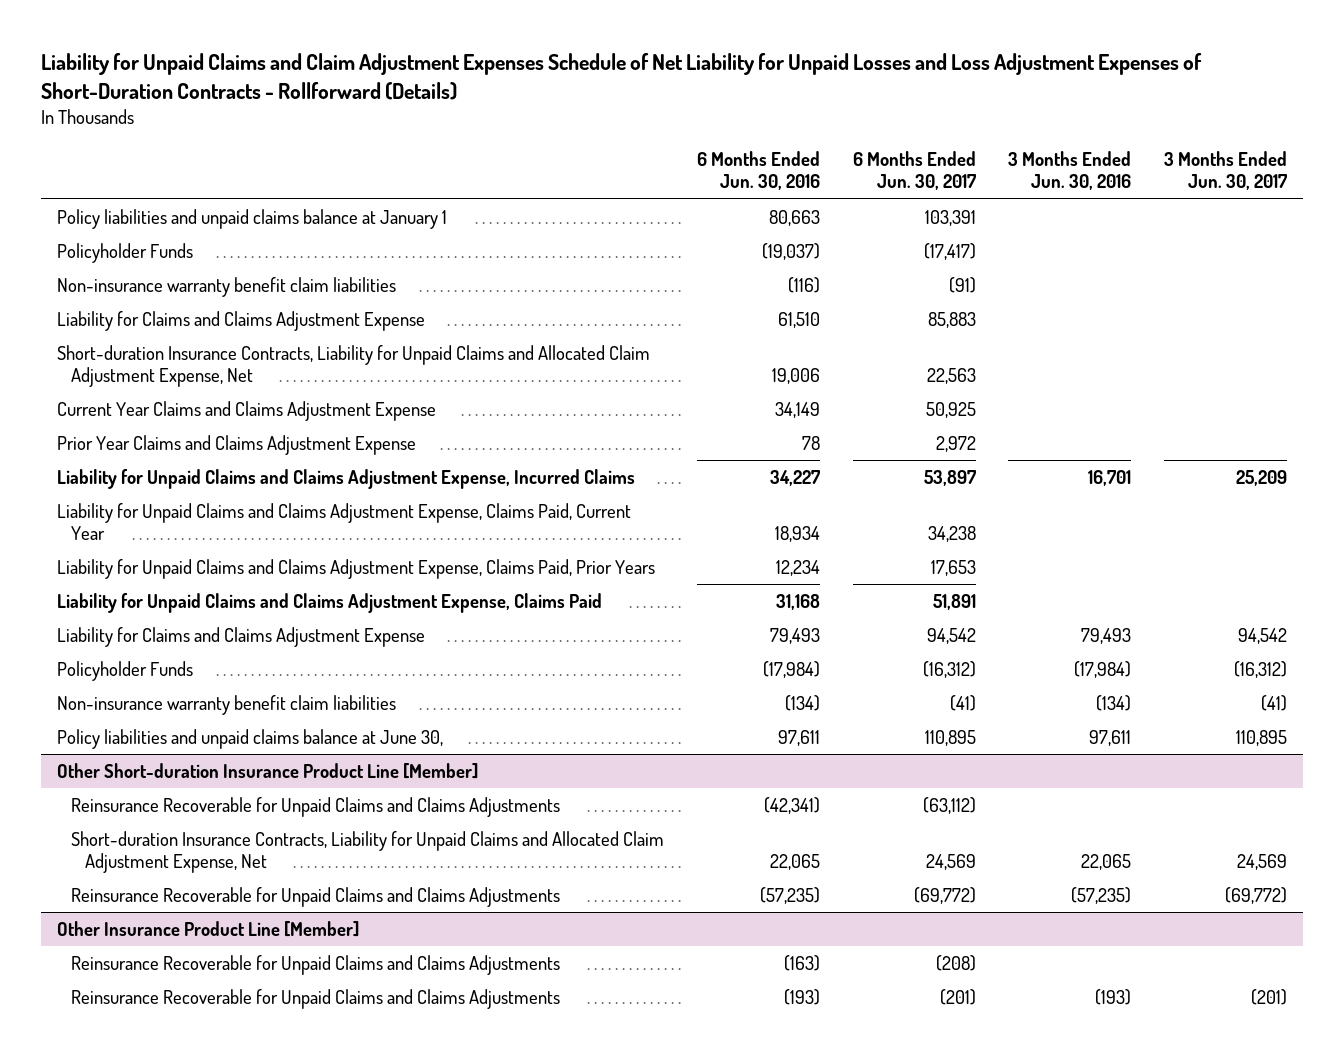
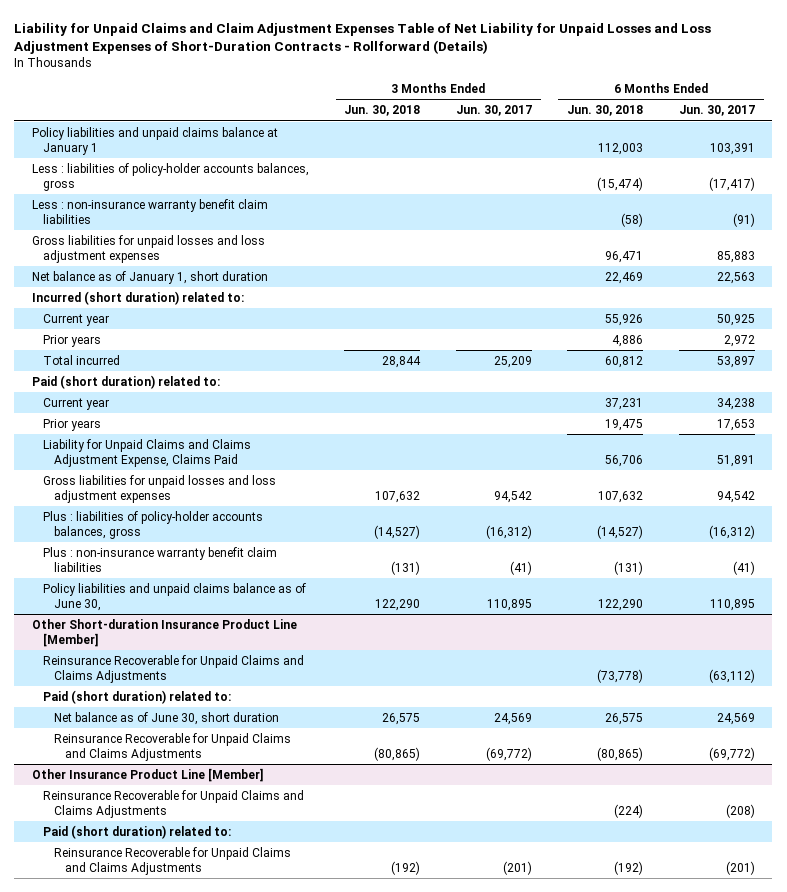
- Liability for Unpaid Claims and Claim Adjustment Expenses Schedule of Net Liability for Unpaid Losses and Loss Adjustment Expenses of Short-Duration Contracts - Rollforward (Details)
+ Liability for Unpaid Claims and Claim Adjustment Expenses Table of Net Liability for Unpaid Losses and Loss Adjustment Expenses of Short-Duration Contracts - Rollforward (Details)
- | 6 Months Ended Jun. 30, 2016 | 6 Months Ended Jun. 30, 2017 | 3 Months Ended Jun. 30, 2016 | 3 Months Ended Jun. 30, 2017
+ | 3 Months Ended Jun. 30, 2018 | 3 Months Ended Jun. 30, 2017 | 6 Months Ended Jun. 30, 2018 | 6 Months Ended Jun. 30, 2017
- Policyholder Funds | (19,037) | (17,417) | |
- Non-insurance warranty benefit claim liabilities | (116) | (91) | |
- Liability for Claims and Claims Adjustment Expense | 61,510 | 85,883 | |
- Short-duration Insurance Contracts, Liability for Unpaid Claims and Allocated Claim Adjustment Expense, Net | 19,006 | 22,563 | |
- Current Year Claims and Claims Adjustment Expense | 34,149 | 50,925 | |
- Prior Year Claims and Claims Adjustment Expense | 78 | 2,972 | |
- Liability for Unpaid Claims and Claims Adjustment Expense, Incurred Claims | 34,227 | 53,897 | 16,701 | 25,209
- Liability for Unpaid Claims and Claims Adjustment Expense, Claims Paid, Current Year | 18,934 | 34,238 | |
- Liability for Unpaid Claims and Claims Adjustment Expense, Claims Paid, Prior Years | 12,234 | 17,653 | |
+ Less : liabilities of policy-holder accounts balances, gross | | | (15,474) | (17,417)
+ Less : non-insurance warranty benefit claim liabilities | | | (58) | (91)
+ Gross liabilities for unpaid losses and loss adjustment expenses | | | 96,471 | 85,883
+ Net balance as of January 1, short duration | | | 22,469 | 22,563
+ Incurred (short duration) related to:
+ Current year | | | 55,926 | 50,925
+ Prior years | | | 4,886 | 2,972
+ Total incurred | 28,844 | 25,209 | 60,812 | 53,897
+ Paid (short duration) related to:
+ Current year | | | 37,231 | 34,238
+ Prior years | | | 19,475 | 17,653
- Liability for Claims and Claims Adjustment Expense | 79,493 | 94,542 | 79,493 | 94,542
- Policyholder Funds | (17,984) | (16,312) | (17,984) | (16,312)
- Non-insurance warranty benefit claim liabilities | (134) | (41) | (134) | (41)
- Policy liabilities and unpaid claims balance at June 30, | 97,611 | 110,895 | 97,611 | 110,895
+ Gross liabilities for unpaid losses and loss adjustment expenses | 107,632 | 94,542 | 107,632 | 94,542
+ Plus : liabilities of policy-holder accounts balances, gross | (14,527) | (16,312) | (14,527) | (16,312)
+ Plus : non-insurance warranty benefit claim liabilities | (131) | (41) | (131) | (41)
+ Policy liabilities and unpaid claims balance as of June 30, | 122,290 | 110,895 | 122,290 | 110,895
@ Other Short-duration Insurance Product Line [Member]
- Short-duration Insurance Contracts, Liability for Unpaid Claims and Allocated Claim Adjustment Expense, Net | 22,065 | 24,569 | 22,065 | 24,569
+ Paid (short duration) related to:
+ Net balance as of June 30, short duration | 26,575 | 24,569 | 26,575 | 24,569
@ Other Insurance Product Line [Member]
+ Paid (short duration) related to:

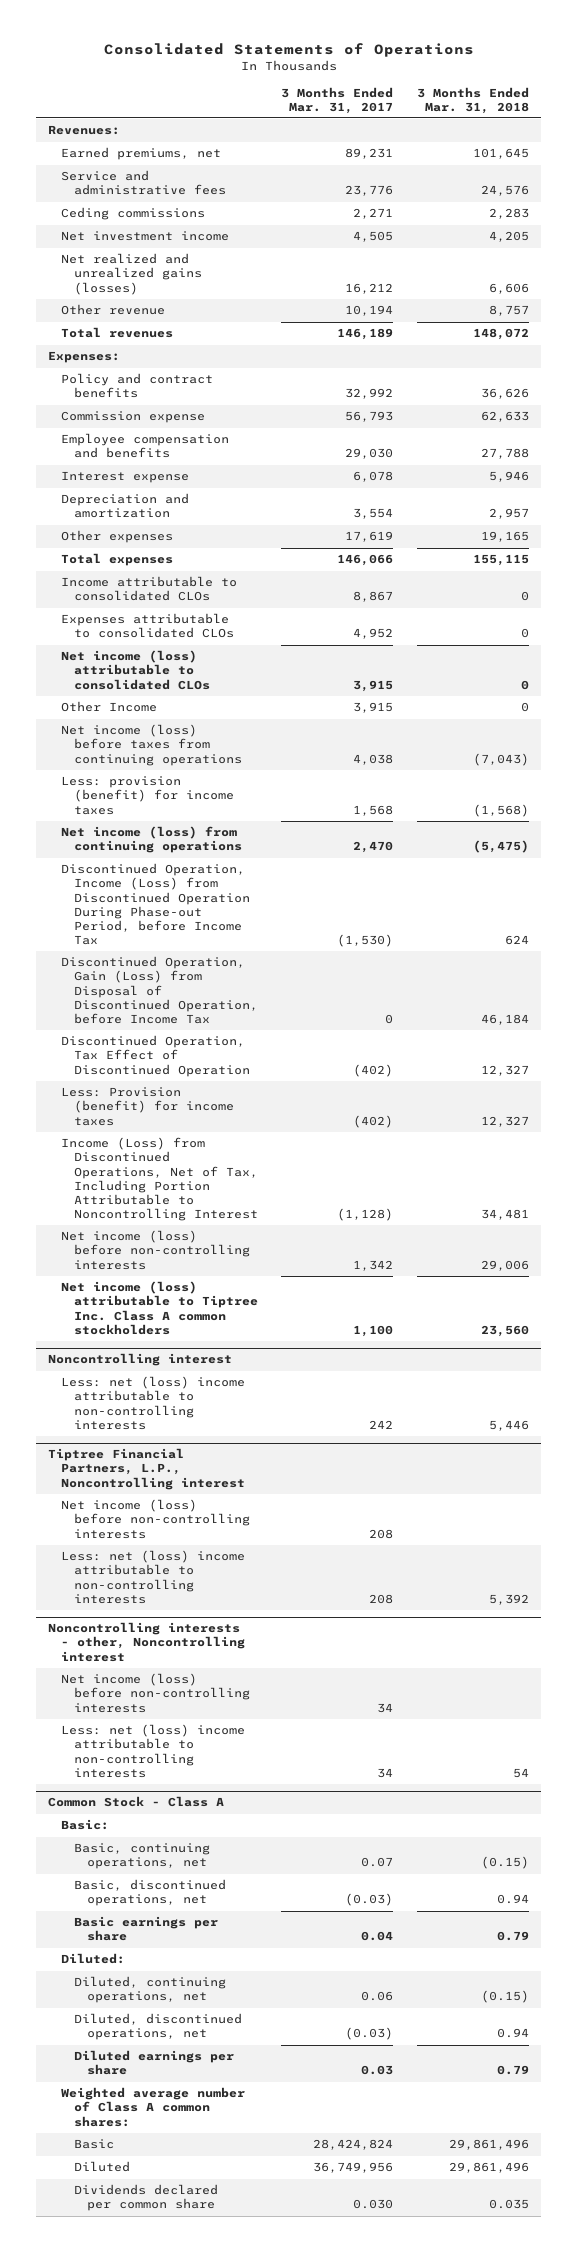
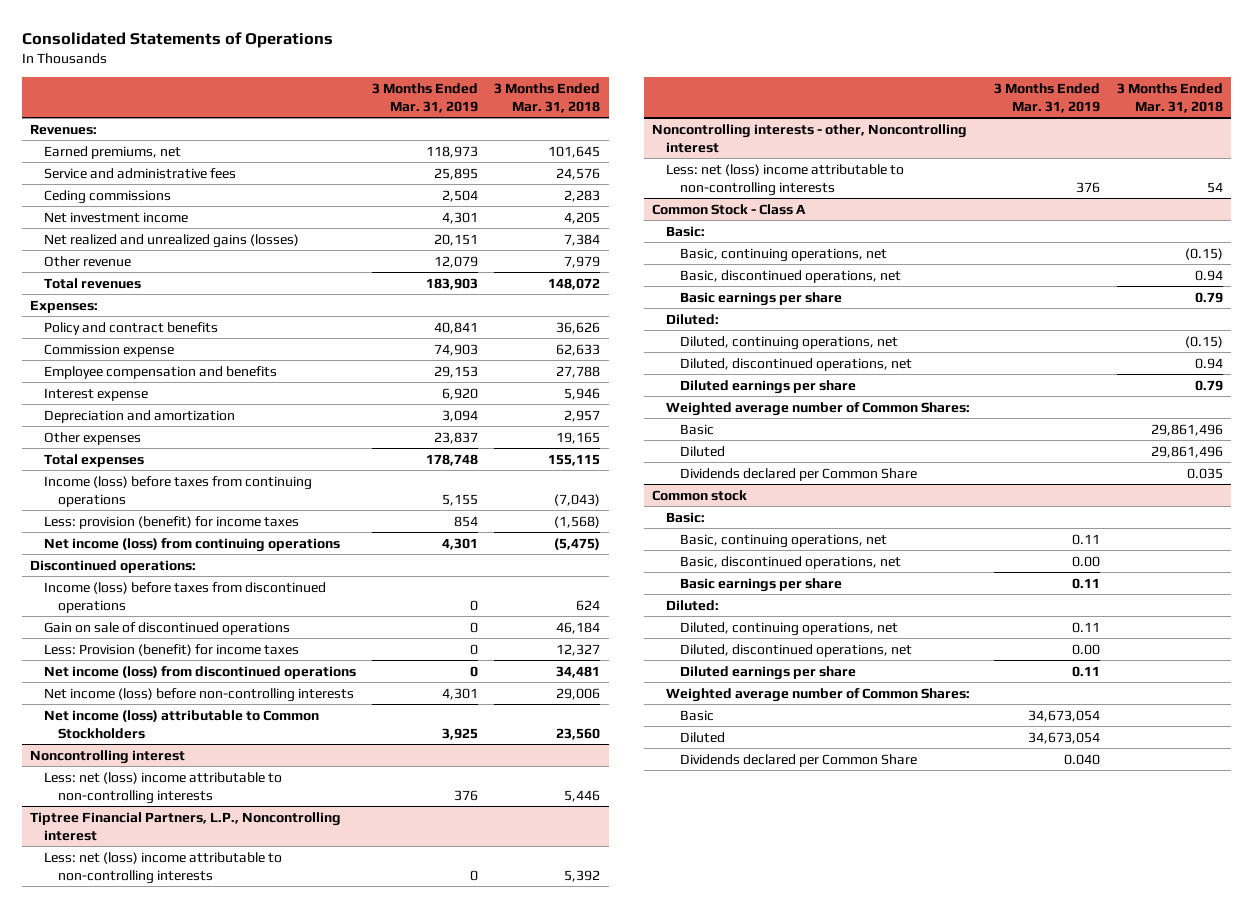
- | 3 Months Ended Mar. 31, 2017 | 3 Months Ended Mar. 31, 2018
+ | 3 Months Ended Mar. 31, 2019 | 3 Months Ended Mar. 31, 2018
- Net realized and unrealized gains (losses) | 16,212 | 6,606
- Other revenue | 10,194 | 8,757
+ Net realized and unrealized gains (losses) | 20,151 | 7,384
+ Other revenue | 12,079 | 7,979
- Income attributable to consolidated CLOs | 8,867 | 0
- Expenses attributable to consolidated CLOs | 4,952 | 0
- Net income (loss) attributable to consolidated CLOs | 3,915 | 0
- Other Income | 3,915 | 0
- Net income (loss) before taxes from continuing operations | 4,038 | (7,043)
+ Income (loss) before taxes from continuing operations | 5,155 | (7,043)
- Discontinued Operation, Income (Loss) from Discontinued Operation During Phase-out Period, before Income Tax | (1,530) | 624
- Discontinued Operation, Gain (Loss) from Disposal of Discontinued Operation, before Income Tax | 0 | 46,184
- Discontinued Operation, Tax Effect of Discontinued Operation | (402) | 12,327
+ Discontinued operations:
+ Income (loss) before taxes from discontinued operations | 0 | 624
+ Gain on sale of discontinued operations | 0 | 46,184
- Income (Loss) from Discontinued Operations, Net of Tax, Including Portion Attributable to Noncontrolling Interest | (1,128) | 34,481
+ Net income (loss) from discontinued operations | 0 | 34,481
- Net income (loss) attributable to Tiptree Inc. Class A common stockholders | 1,100 | 23,560
+ Net income (loss) attributable to Common Stockholders | 3,925 | 23,560
@ Tiptree Financial Partners, L.P., Noncontrolling interest
- Net income (loss) before non-controlling interests | 208 |
@ Noncontrolling interests - other, Noncontrolling interest
- Net income (loss) before non-controlling interests | 34 |
@ Common Stock - Class A
- Weighted average number of Class A common shares:
+ Weighted average number of Common Shares:
- Dividends declared per common share | 0.030 | 0.035
+ Dividends declared per Common Share | | 0.035
+ Common stock
+ Basic:
+ Basic, continuing operations, net | 0.11 |
+ Basic, discontinued operations, net | 0.00 |
+ Basic earnings per share | 0.11 |
+ Diluted:
+ Diluted, continuing operations, net | 0.11 |
+ Diluted, discontinued operations, net | 0.00 |
+ Diluted earnings per share | 0.11 |
+ Weighted average number of Common Shares:
+ Basic | 34,673,054 |
+ Diluted | 34,673,054 |
+ Dividends declared per Common Share | 0.040 |

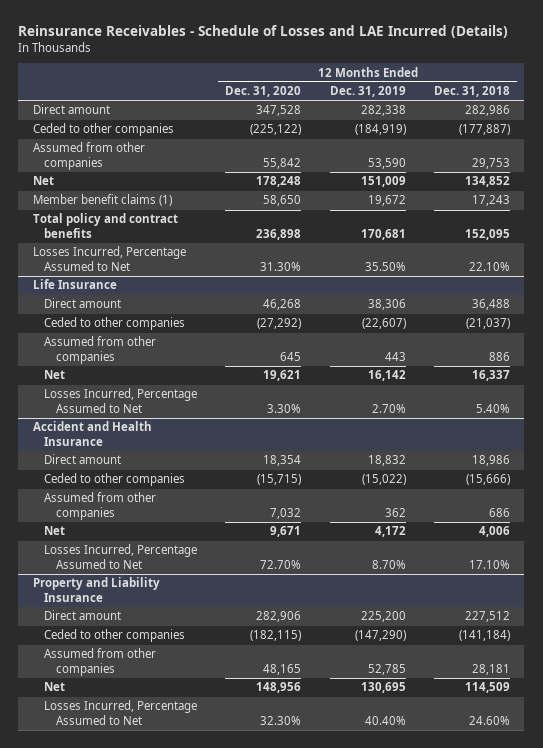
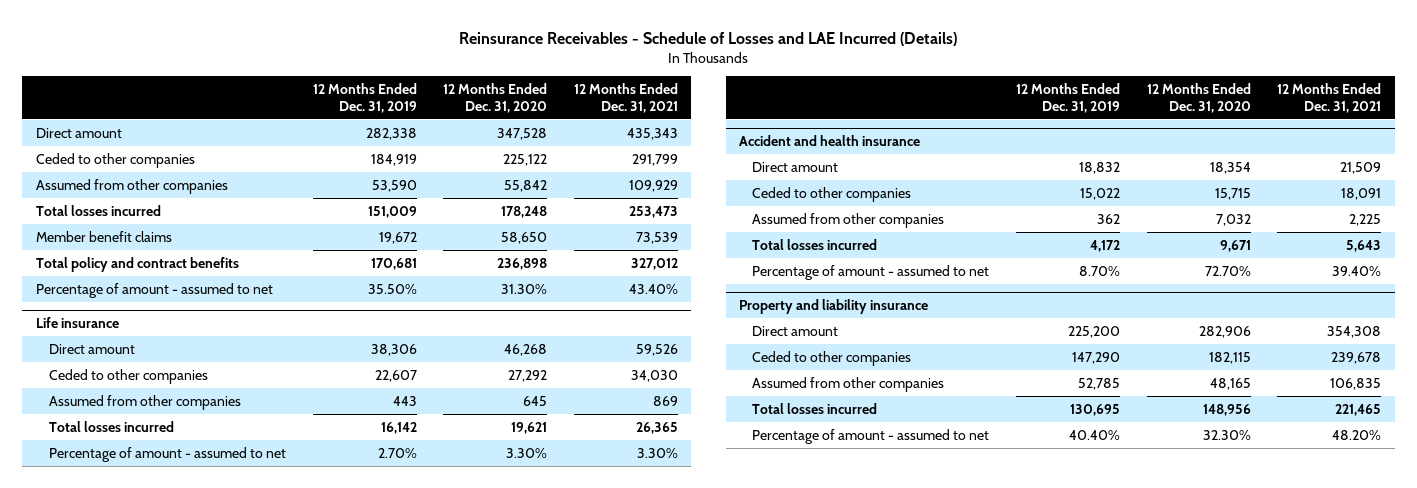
- | 12 Months Ended Dec. 31, 2020 | 12 Months Ended Dec. 31, 2019 | 12 Months Ended Dec. 31, 2018
+ | 12 Months Ended Dec. 31, 2019 | 12 Months Ended Dec. 31, 2020 | 12 Months Ended Dec. 31, 2021
- Ceded to other companies | (225,122) | (184,919) | (177,887)
+ Ceded to other companies | 184,919 | 225,122 | 291,799
- Net | 178,248 | 151,009 | 134,852
- Member benefit claims (1) | 58,650 | 19,672 | 17,243
+ Total losses incurred | 151,009 | 178,248 | 253,473
+ Member benefit claims | 19,672 | 58,650 | 73,539
- Losses Incurred, Percentage Assumed to Net | 31.30% | 35.50% | 22.10%
- Life Insurance
+ Percentage of amount - assumed to net | 35.50% | 31.30% | 43.40%
+ Life insurance
- Ceded to other companies | (27,292) | (22,607) | (21,037)
+ Ceded to other companies | 22,607 | 27,292 | 34,030
- Net | 19,621 | 16,142 | 16,337
- Losses Incurred, Percentage Assumed to Net | 3.30% | 2.70% | 5.40%
- Accident and Health Insurance
+ Total losses incurred | 16,142 | 19,621 | 26,365
+ Percentage of amount - assumed to net | 2.70% | 3.30% | 3.30%
+ Accident and health insurance
- Ceded to other companies | (15,715) | (15,022) | (15,666)
+ Ceded to other companies | 15,022 | 15,715 | 18,091
- Net | 9,671 | 4,172 | 4,006
- Losses Incurred, Percentage Assumed to Net | 72.70% | 8.70% | 17.10%
- Property and Liability Insurance
+ Total losses incurred | 4,172 | 9,671 | 5,643
+ Percentage of amount - assumed to net | 8.70% | 72.70% | 39.40%
+ Property and liability insurance
- Ceded to other companies | (182,115) | (147,290) | (141,184)
+ Ceded to other companies | 147,290 | 182,115 | 239,678
- Net | 148,956 | 130,695 | 114,509
- Losses Incurred, Percentage Assumed to Net | 32.30% | 40.40% | 24.60%
+ Total losses incurred | 130,695 | 148,956 | 221,465
+ Percentage of amount - assumed to net | 40.40% | 32.30% | 48.20%

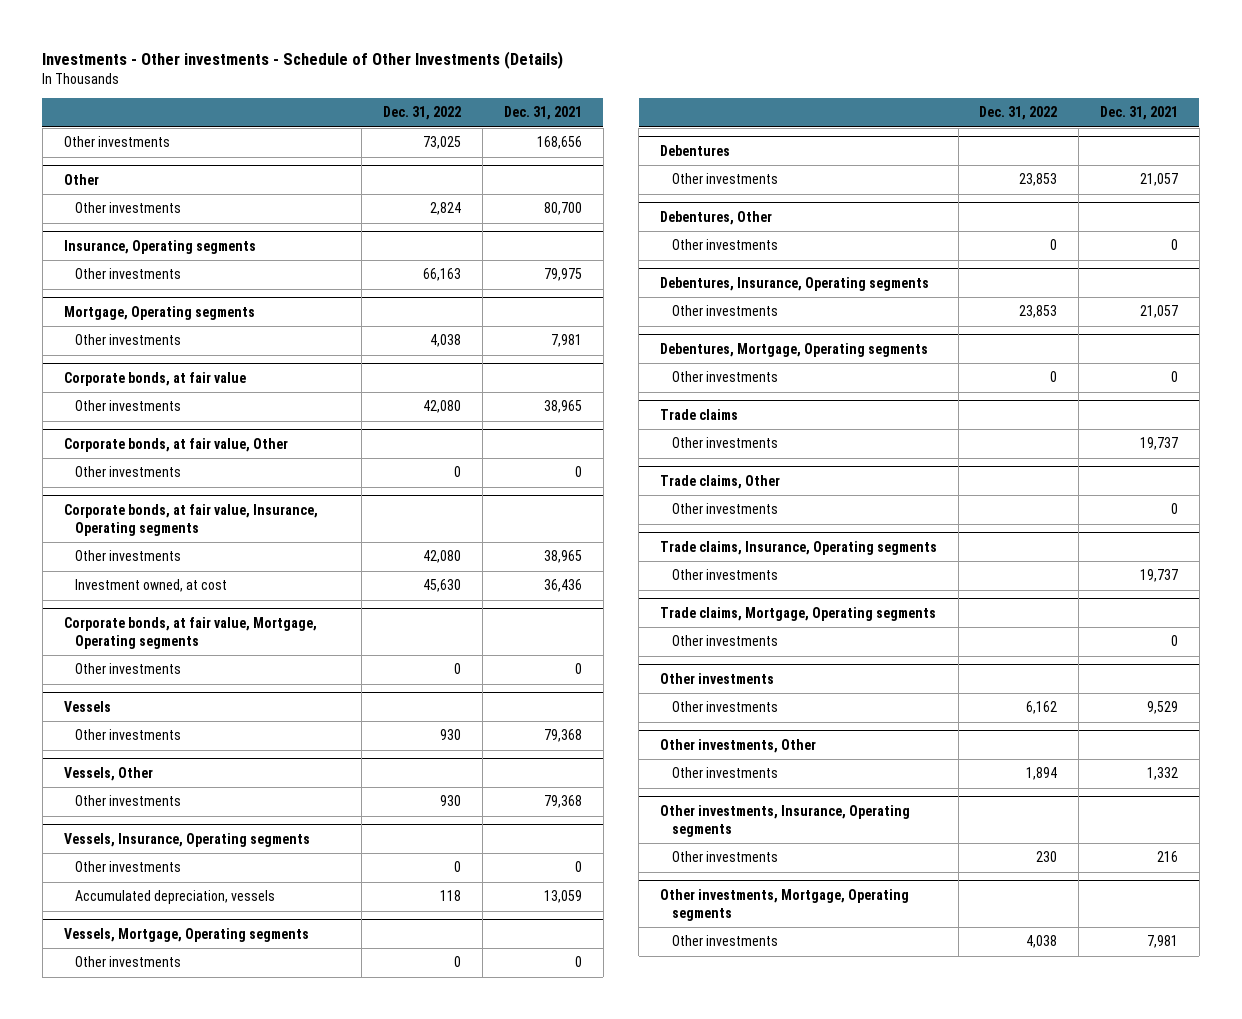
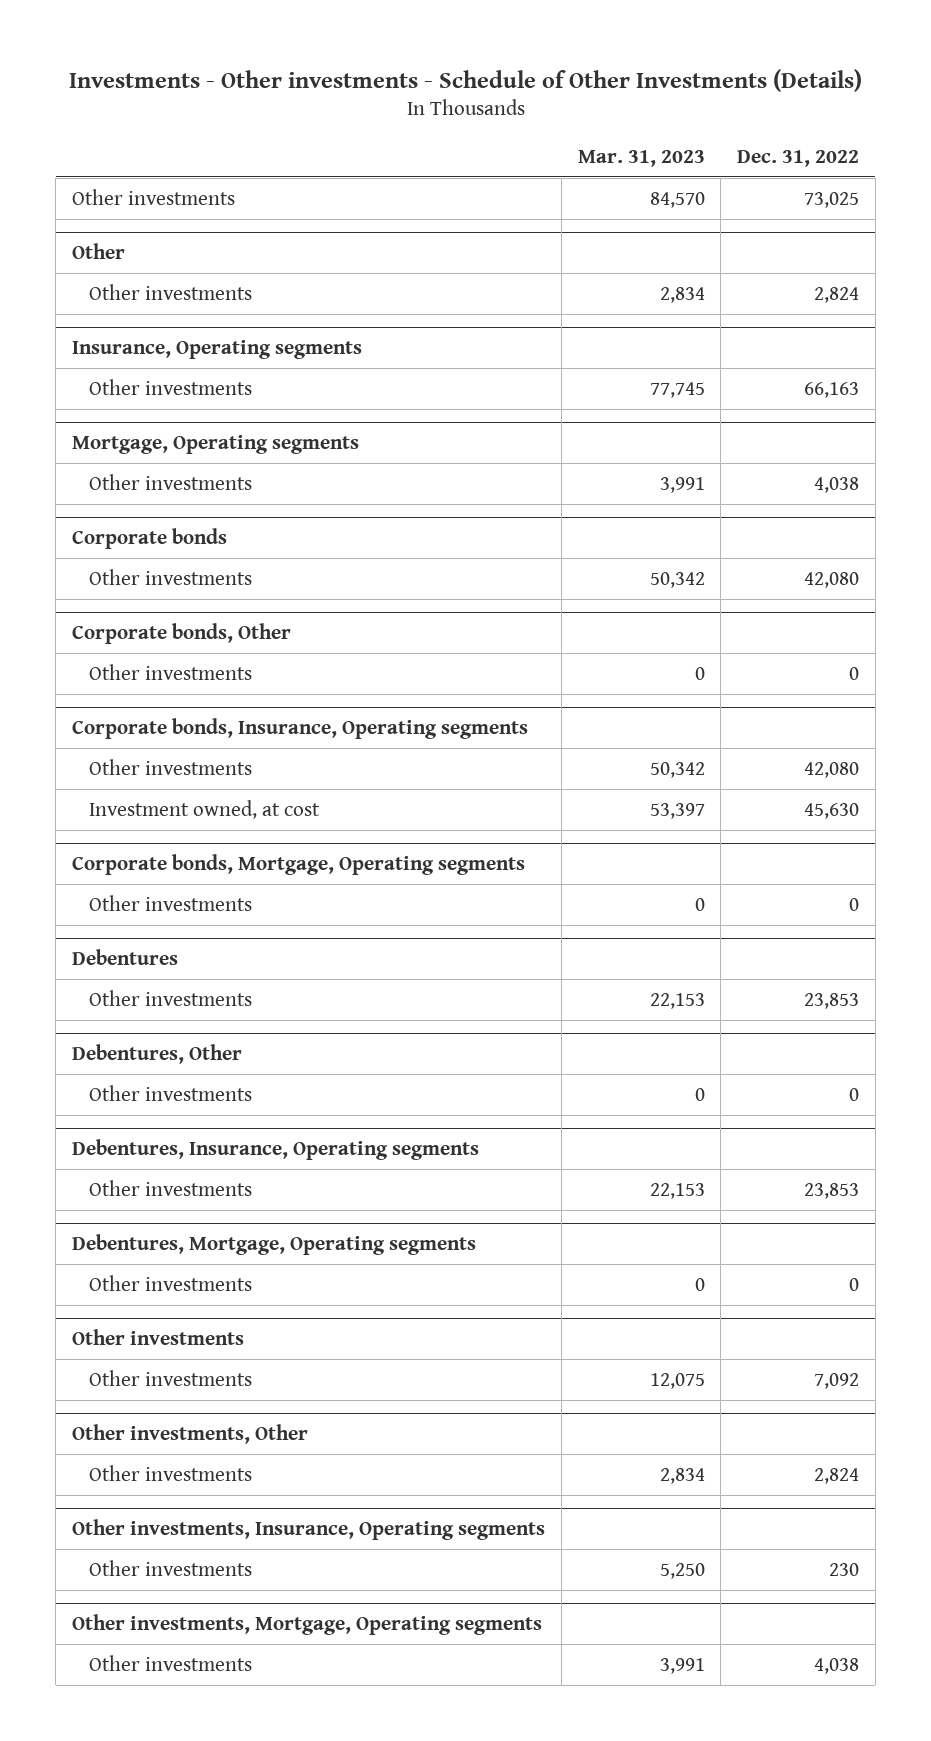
- | Dec. 31, 2022 | Dec. 31, 2021
+ | Mar. 31, 2023 | Dec. 31, 2022
- Corporate bonds, at fair value
+ Corporate bonds
- Corporate bonds, at fair value, Other
+ Corporate bonds, Other
- Corporate bonds, at fair value, Insurance, Operating segments
+ Corporate bonds, Insurance, Operating segments
- Corporate bonds, at fair value, Mortgage, Operating segments
- Other investments | 0 | 0
- Vessels
- Other investments | 930 | 79,368
- Vessels, Other
- Other investments | 930 | 79,368
- Vessels, Insurance, Operating segments
- Other investments | 0 | 0
- Accumulated depreciation, vessels | 118 | 13,059
- Vessels, Mortgage, Operating segments
+ Corporate bonds, Mortgage, Operating segments
- Trade claims
- Other investments | | 19,737
- Trade claims, Other
- Other investments | | 0
- Trade claims, Insurance, Operating segments
- Other investments | | 19,737
- Trade claims, Mortgage, Operating segments
- Other investments | | 0
@ Other investments
- Other investments | 6,162 | 9,529
+ Other investments | 12,075 | 7,092
@ Other investments, Other
- Other investments | 1,894 | 1,332
+ Other investments | 2,834 | 2,824

